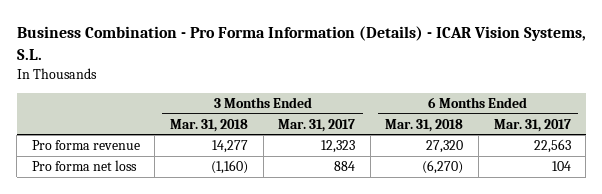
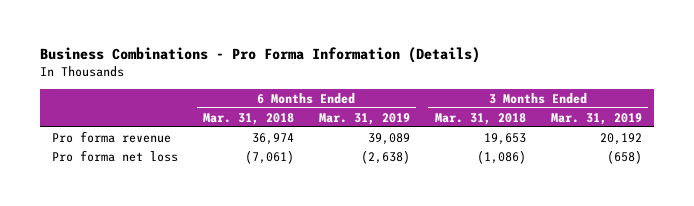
- Business Combination - Pro Forma Information (Details) - ICAR Vision Systems, S.L.
+ Business Combinations - Pro Forma Information (Details)
- | 3 Months Ended Mar. 31, 2018 | 3 Months Ended Mar. 31, 2017 | 6 Months Ended Mar. 31, 2018 | 6 Months Ended Mar. 31, 2017
+ | 6 Months Ended Mar. 31, 2018 | 6 Months Ended Mar. 31, 2019 | 3 Months Ended Mar. 31, 2018 | 3 Months Ended Mar. 31, 2019
- Pro forma revenue | 14,277 | 12,323 | 27,320 | 22,563
- Pro forma net loss | (1,160) | 884 | (6,270) | 104
+ Pro forma revenue | 36,974 | 39,089 | 19,653 | 20,192
+ Pro forma net loss | (7,061) | (2,638) | (1,086) | (658)

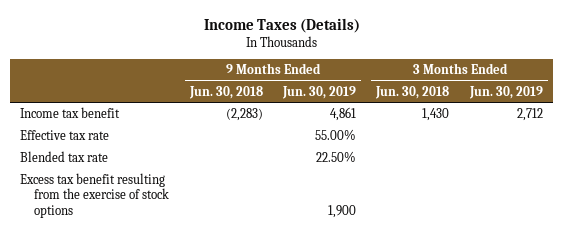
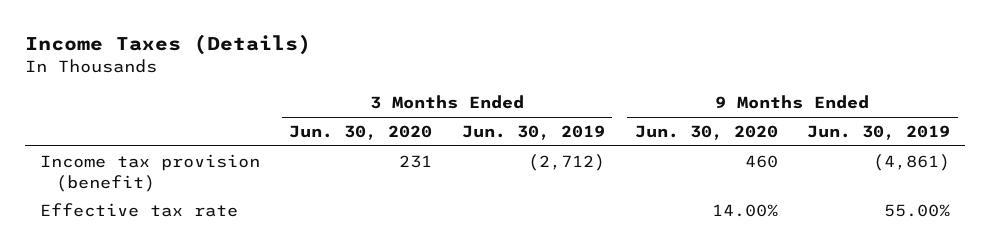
- | 9 Months Ended Jun. 30, 2018 | 9 Months Ended Jun. 30, 2019 | 3 Months Ended Jun. 30, 2018 | 3 Months Ended Jun. 30, 2019
+ | 3 Months Ended Jun. 30, 2020 | 3 Months Ended Jun. 30, 2019 | 9 Months Ended Jun. 30, 2020 | 9 Months Ended Jun. 30, 2019
- Income tax benefit | (2,283) | 4,861 | 1,430 | 2,712
+ Income tax provision (benefit) | 231 | (2,712) | 460 | (4,861)
- Blended tax rate | | 22.50% | |
- Excess tax benefit resulting from the exercise of stock options | | 1,900 | |

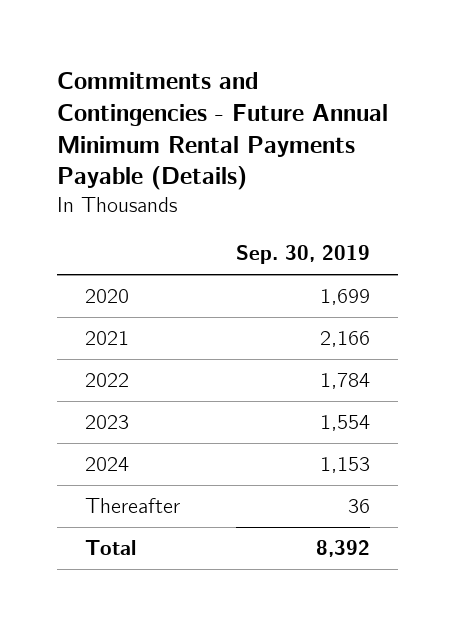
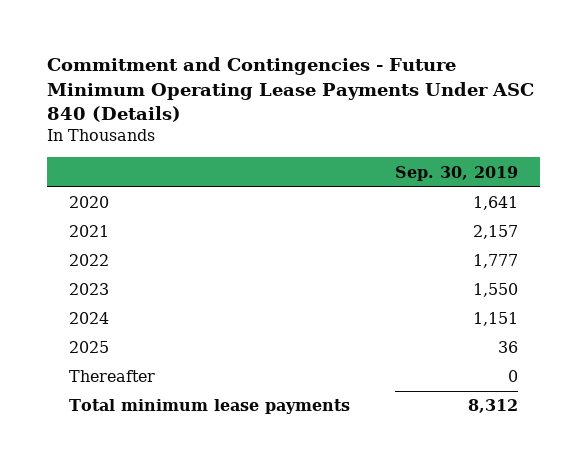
- Commitments and Contingencies - Future Annual Minimum Rental Payments Payable (Details)
+ Commitment and Contingencies - Future Minimum Operating Lease Payments Under ASC 840 (Details)
- 2020 | 1,699
- 2021 | 2,166
- 2022 | 1,784
- 2023 | 1,554
- 2024 | 1,153
- Thereafter | 36
- Total | 8,392
+ 2020 | 1,641
+ 2021 | 2,157
+ 2022 | 1,777
+ 2023 | 1,550
+ 2024 | 1,151
+ 2025 | 36
+ Thereafter | 0
+ Total minimum lease payments | 8,312

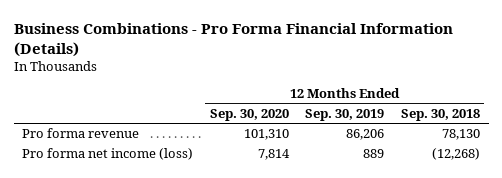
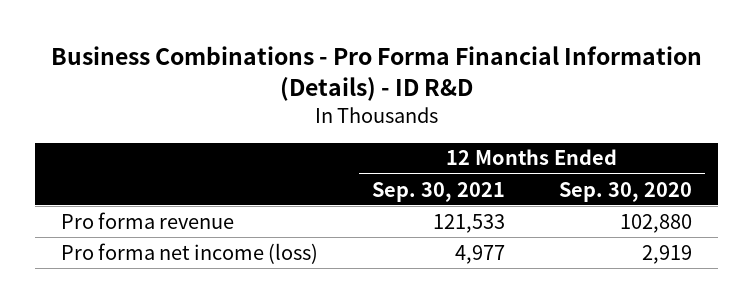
- Business Combinations - Pro Forma Financial Information (Details)
+ Business Combinations - Pro Forma Financial Information (Details) - ID R&D
- | 12 Months Ended Sep. 30, 2020 | 12 Months Ended Sep. 30, 2019 | 12 Months Ended Sep. 30, 2018
+ | 12 Months Ended Sep. 30, 2021 | 12 Months Ended Sep. 30, 2020
- Pro forma revenue | 101,310 | 86,206 | 78,130
- Pro forma net income (loss) | 7,814 | 889 | (12,268)
+ Pro forma revenue | 121,533 | 102,880
+ Pro forma net income (loss) | 4,977 | 2,919

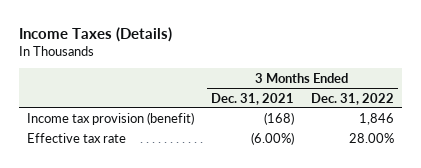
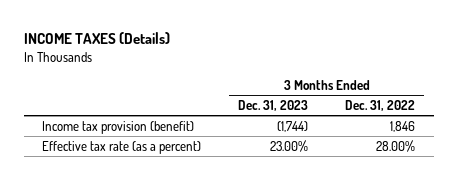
- Income Taxes (Details)
+ INCOME TAXES (Details)
- | 3 Months Ended Dec. 31, 2021 | 3 Months Ended Dec. 31, 2022
+ | 3 Months Ended Dec. 31, 2023 | 3 Months Ended Dec. 31, 2022
- Effective tax rate | (6.00%) | 28.00%
+ Effective tax rate (as a percent) | 23.00% | 28.00%

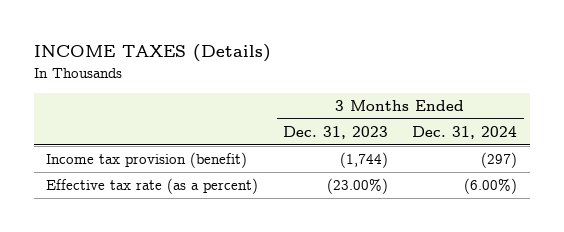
- | 3 Months Ended Dec. 31, 2023 | 3 Months Ended Dec. 31, 2022
+ | 3 Months Ended Dec. 31, 2023 | 3 Months Ended Dec. 31, 2024
- Effective tax rate (as a percent) | 23.00% | 28.00%
+ Effective tax rate (as a percent) | (23.00%) | (6.00%)

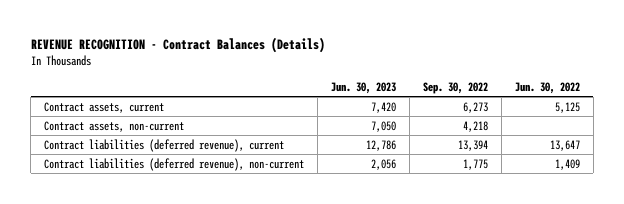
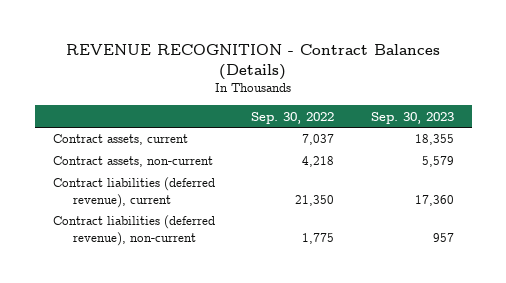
- | Jun. 30, 2023 | Sep. 30, 2022 | Jun. 30, 2022
+ | Sep. 30, 2022 | Sep. 30, 2023
- Contract assets, current | 7,420 | 6,273 | 5,125
+ Contract assets, current | 7,037 | 18,355
- Contract liabilities (deferred revenue), current | 12,786 | 13,394 | 13,647
+ Contract liabilities (deferred revenue), current | 21,350 | 17,360

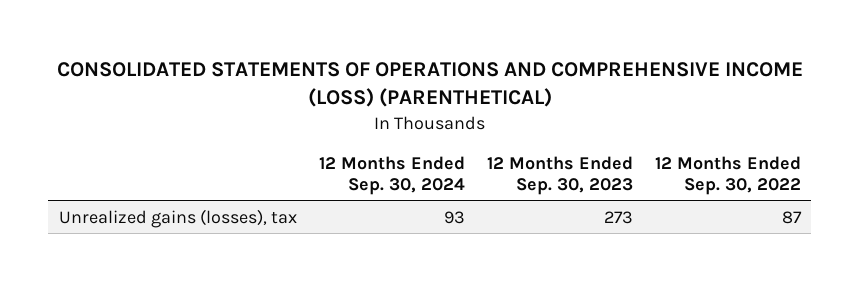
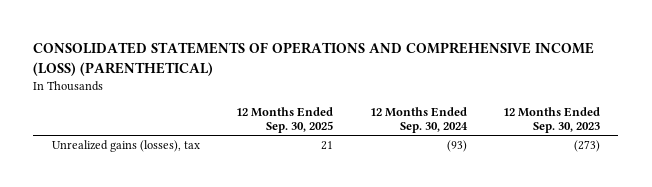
- | 12 Months Ended Sep. 30, 2024 | 12 Months Ended Sep. 30, 2023 | 12 Months Ended Sep. 30, 2022
+ | 12 Months Ended Sep. 30, 2025 | 12 Months Ended Sep. 30, 2024 | 12 Months Ended Sep. 30, 2023
- Unrealized gains (losses), tax | 93 | 273 | 87
+ Unrealized gains (losses), tax | 21 | (93) | (273)

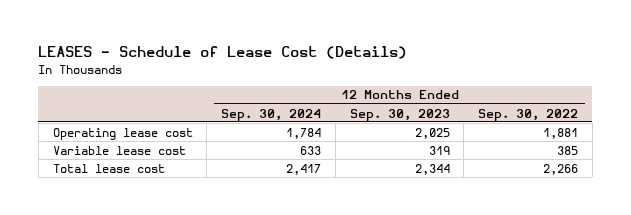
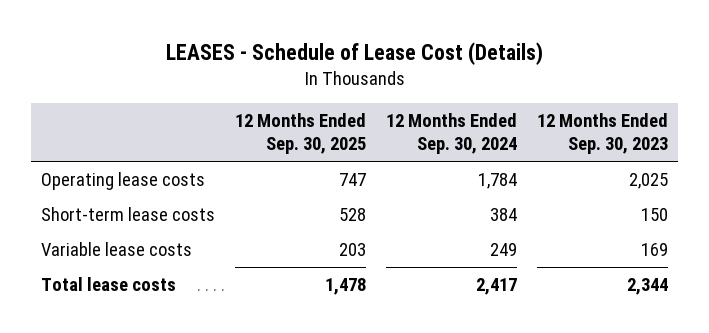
- | 12 Months Ended Sep. 30, 2024 | 12 Months Ended Sep. 30, 2023 | 12 Months Ended Sep. 30, 2022
+ | 12 Months Ended Sep. 30, 2025 | 12 Months Ended Sep. 30, 2024 | 12 Months Ended Sep. 30, 2023
- Operating lease cost | 1,784 | 2,025 | 1,881
- Variable lease cost | 633 | 319 | 385
- Total lease cost | 2,417 | 2,344 | 2,266
+ Operating lease costs | 747 | 1,784 | 2,025
+ Short-term lease costs | 528 | 384 | 150
+ Variable lease costs | 203 | 249 | 169
+ Total lease costs | 1,478 | 2,417 | 2,344

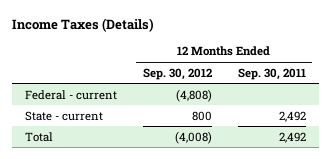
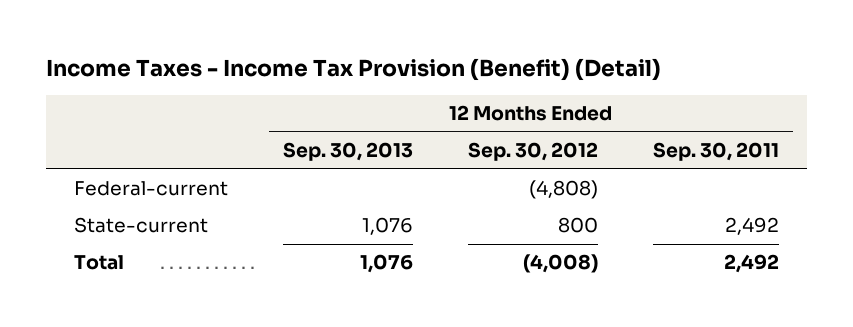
- Income Taxes (Details)
+ Income Taxes - Income Tax Provision (Benefit) (Detail)
- | 12 Months Ended Sep. 30, 2012 | 12 Months Ended Sep. 30, 2011
+ | 12 Months Ended Sep. 30, 2013 | 12 Months Ended Sep. 30, 2012 | 12 Months Ended Sep. 30, 2011
- Federal - current | (4,808) |
- State - current | 800 | 2,492
+ Federal-current | | (4,808) |
+ State-current | 1,076 | 800 | 2,492

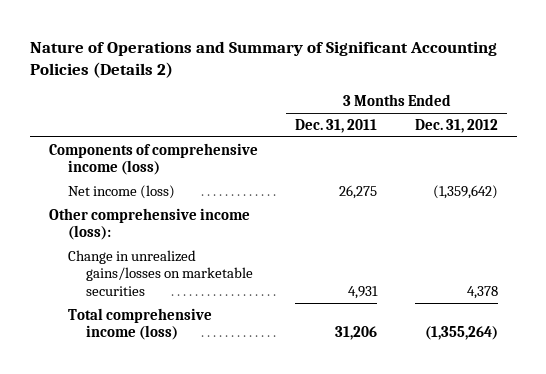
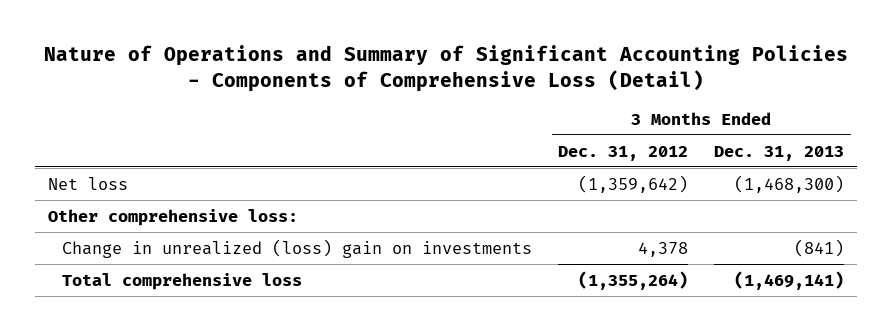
- Nature of Operations and Summary of Significant Accounting Policies (Details 2)
+ Nature of Operations and Summary of Significant Accounting Policies - Components of Comprehensive Loss (Detail)
- | 3 Months Ended Dec. 31, 2011 | 3 Months Ended Dec. 31, 2012
+ | 3 Months Ended Dec. 31, 2012 | 3 Months Ended Dec. 31, 2013
- Components of comprehensive income (loss)
- Net income (loss) | 26,275 | (1,359,642)
- Other comprehensive income (loss):
- Change in unrealized gains/losses on marketable securities | 4,931 | 4,378
- Total comprehensive income (loss) | 31,206 | (1,355,264)
+ Net loss | (1,359,642) | (1,468,300)
+ Other comprehensive loss:
+ Change in unrealized (loss) gain on investments | 4,378 | (841)
+ Total comprehensive loss | (1,355,264) | (1,469,141)

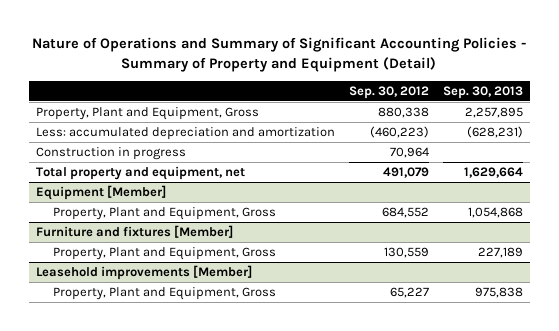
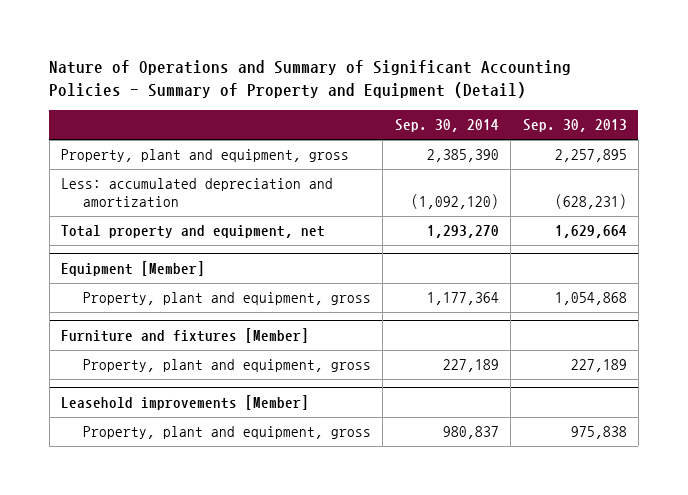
- | Sep. 30, 2012 | Sep. 30, 2013
+ | Sep. 30, 2014 | Sep. 30, 2013
- Property, Plant and Equipment, Gross | 880,338 | 2,257,895
+ Property, plant and equipment, gross | 2,385,390 | 2,257,895
- Construction in progress | 70,964 |
@ Equipment [Member]
- Property, Plant and Equipment, Gross | 684,552 | 1,054,868
+ Property, plant and equipment, gross | 1,177,364 | 1,054,868
@ Furniture and fixtures [Member]
- Property, Plant and Equipment, Gross | 130,559 | 227,189
+ Property, plant and equipment, gross | 227,189 | 227,189
@ Leasehold improvements [Member]
- Property, Plant and Equipment, Gross | 65,227 | 975,838
+ Property, plant and equipment, gross | 980,837 | 975,838

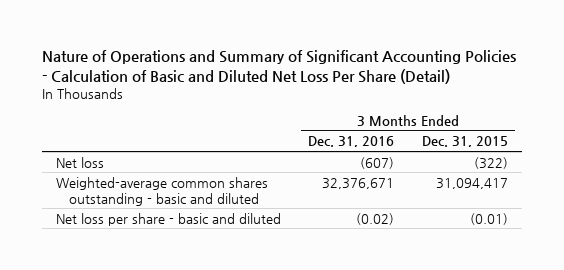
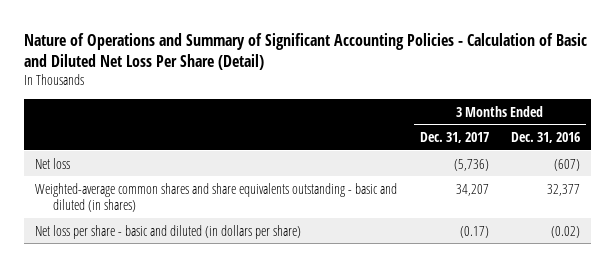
- | 3 Months Ended Dec. 31, 2016 | 3 Months Ended Dec. 31, 2015
+ | 3 Months Ended Dec. 31, 2017 | 3 Months Ended Dec. 31, 2016
- Weighted-average common shares outstanding - basic and diluted | 32,376,671 | 31,094,417
- Net loss per share - basic and diluted | (0.02) | (0.01)
+ Weighted-average common shares and share equivalents outstanding - basic and diluted (in shares) | 34,207 | 32,377
+ Net loss per share - basic and diluted (in dollars per share) | (0.17) | (0.02)

